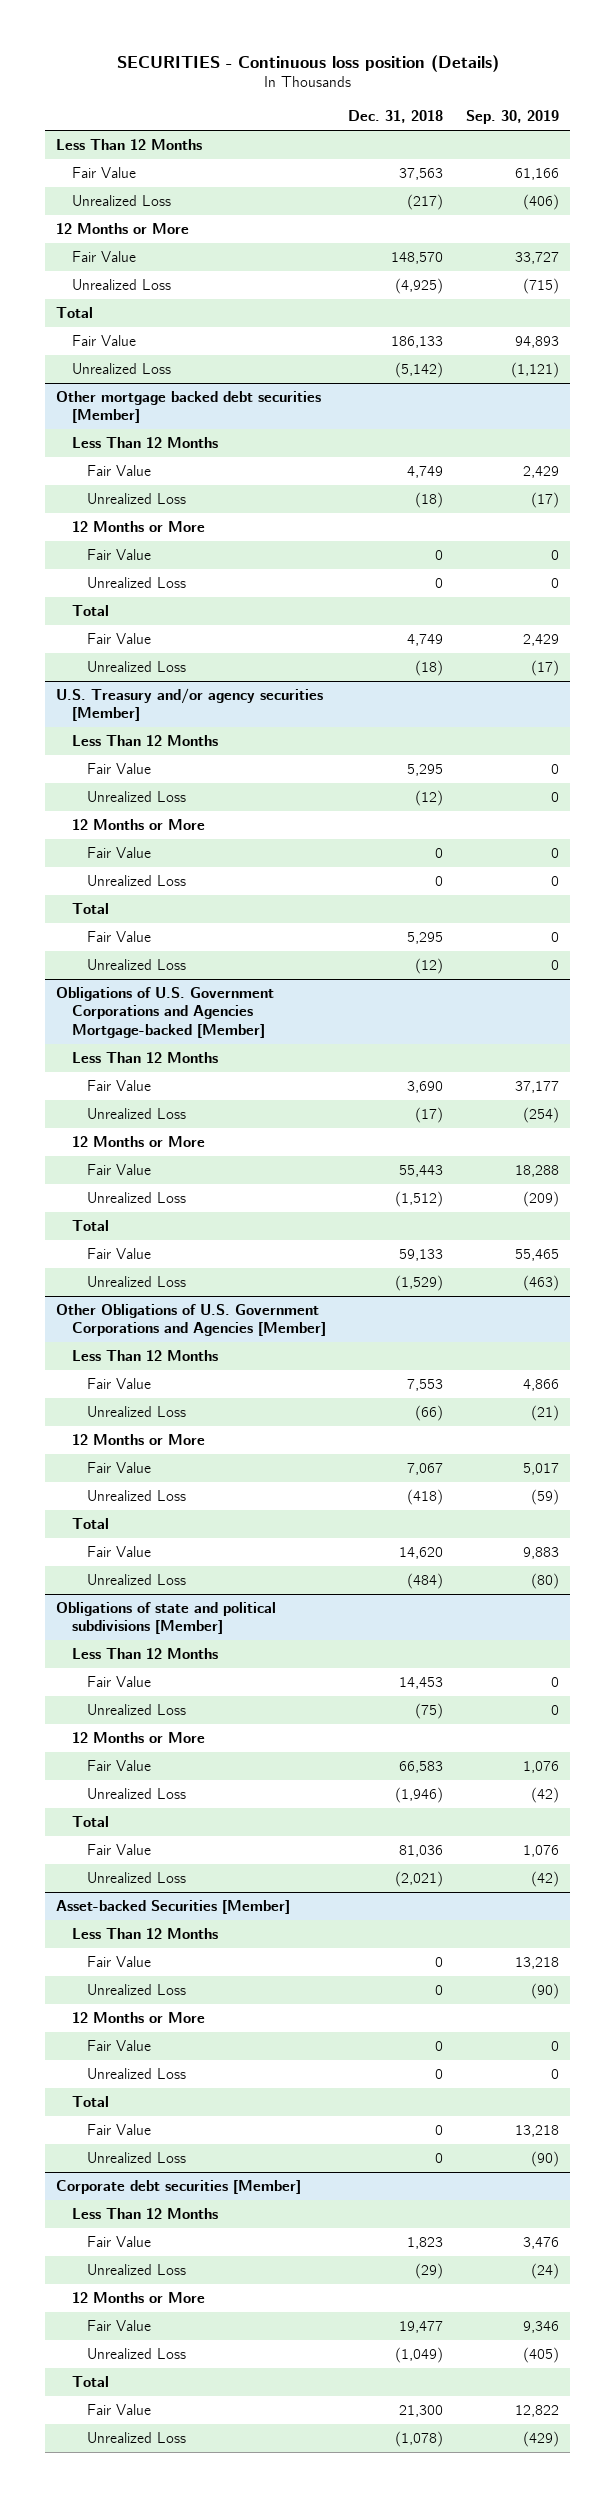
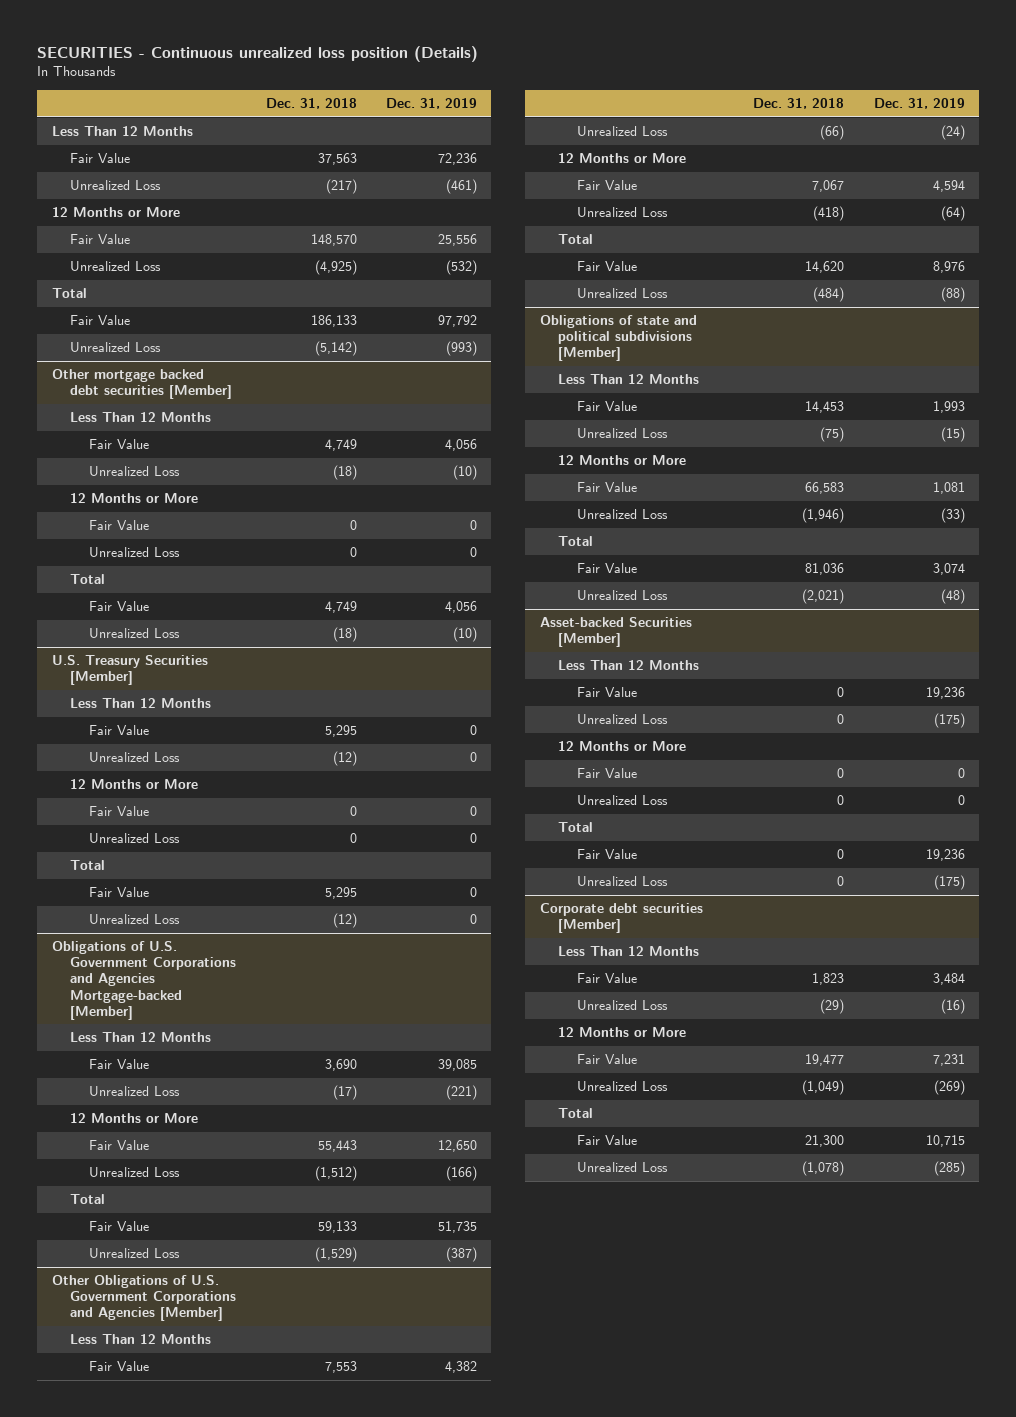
- SECURITIES - Continuous loss position (Details)
+ SECURITIES - Continuous unrealized loss position (Details)
- | Dec. 31, 2018 | Sep. 30, 2019
+ | Dec. 31, 2018 | Dec. 31, 2019
- U.S. Treasury and/or agency securities [Member]
+ U.S. Treasury Securities [Member]

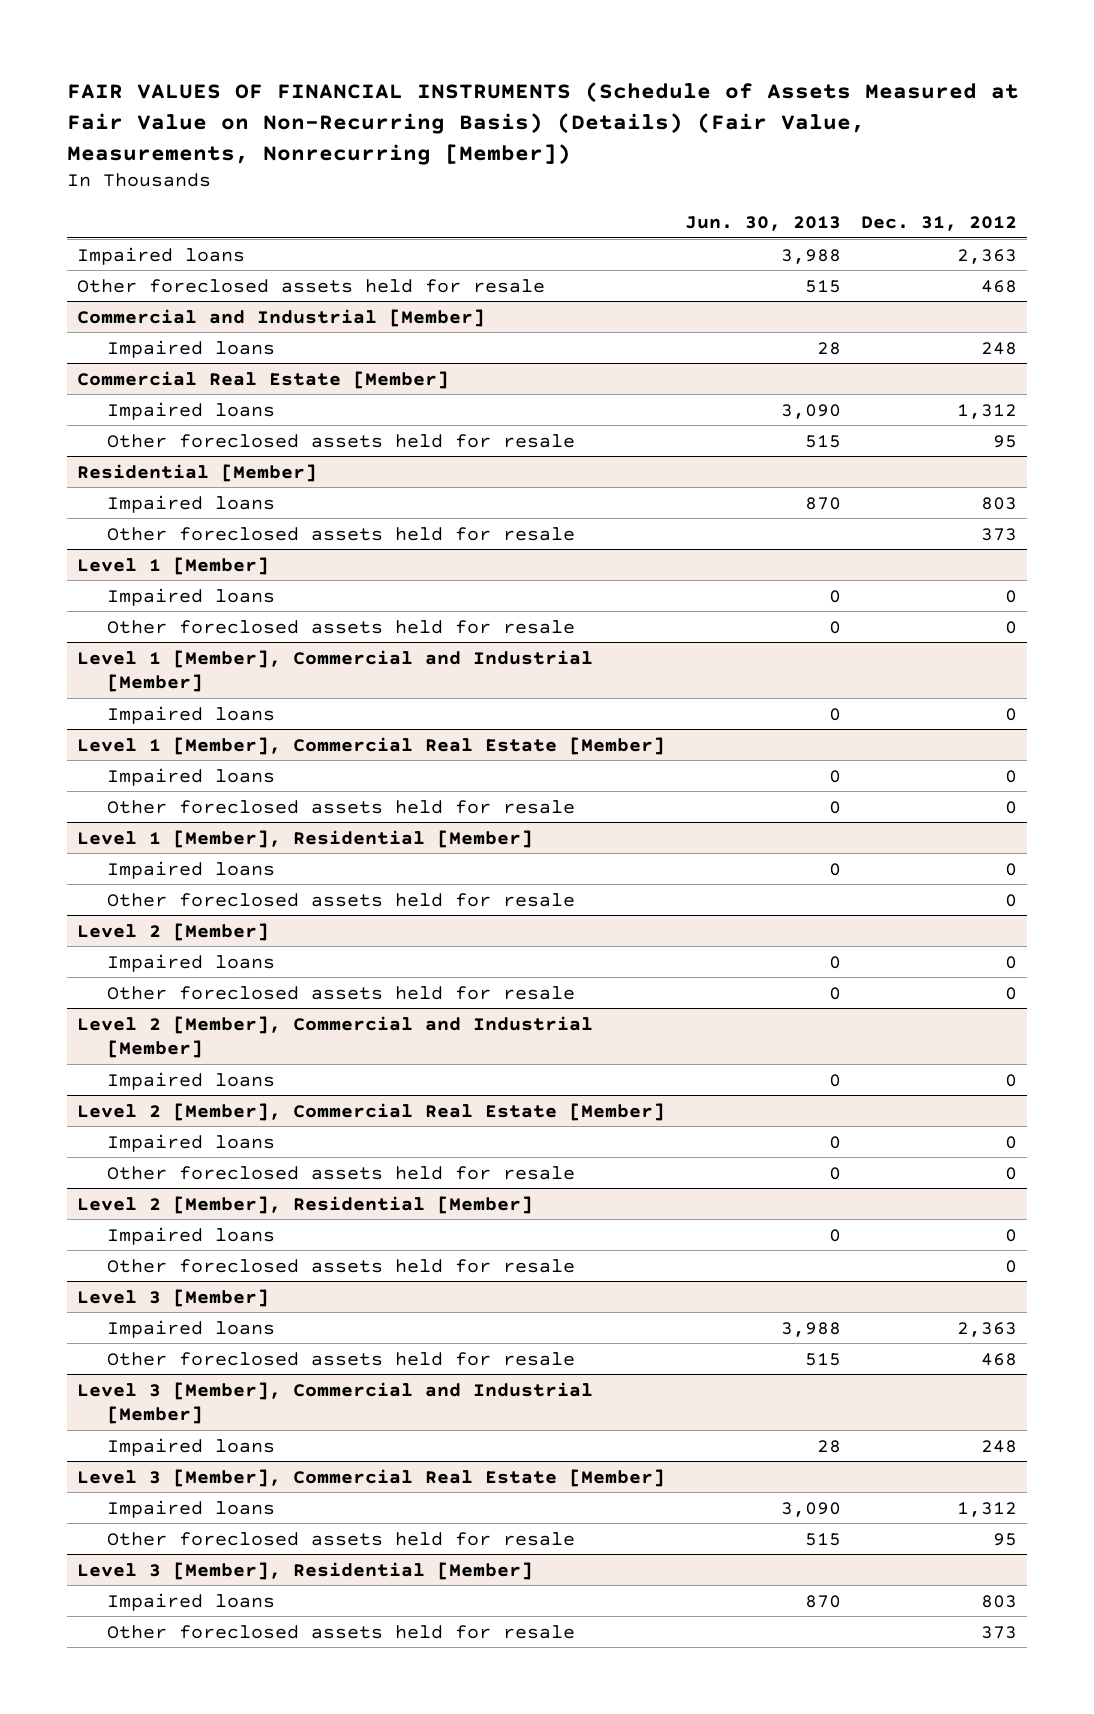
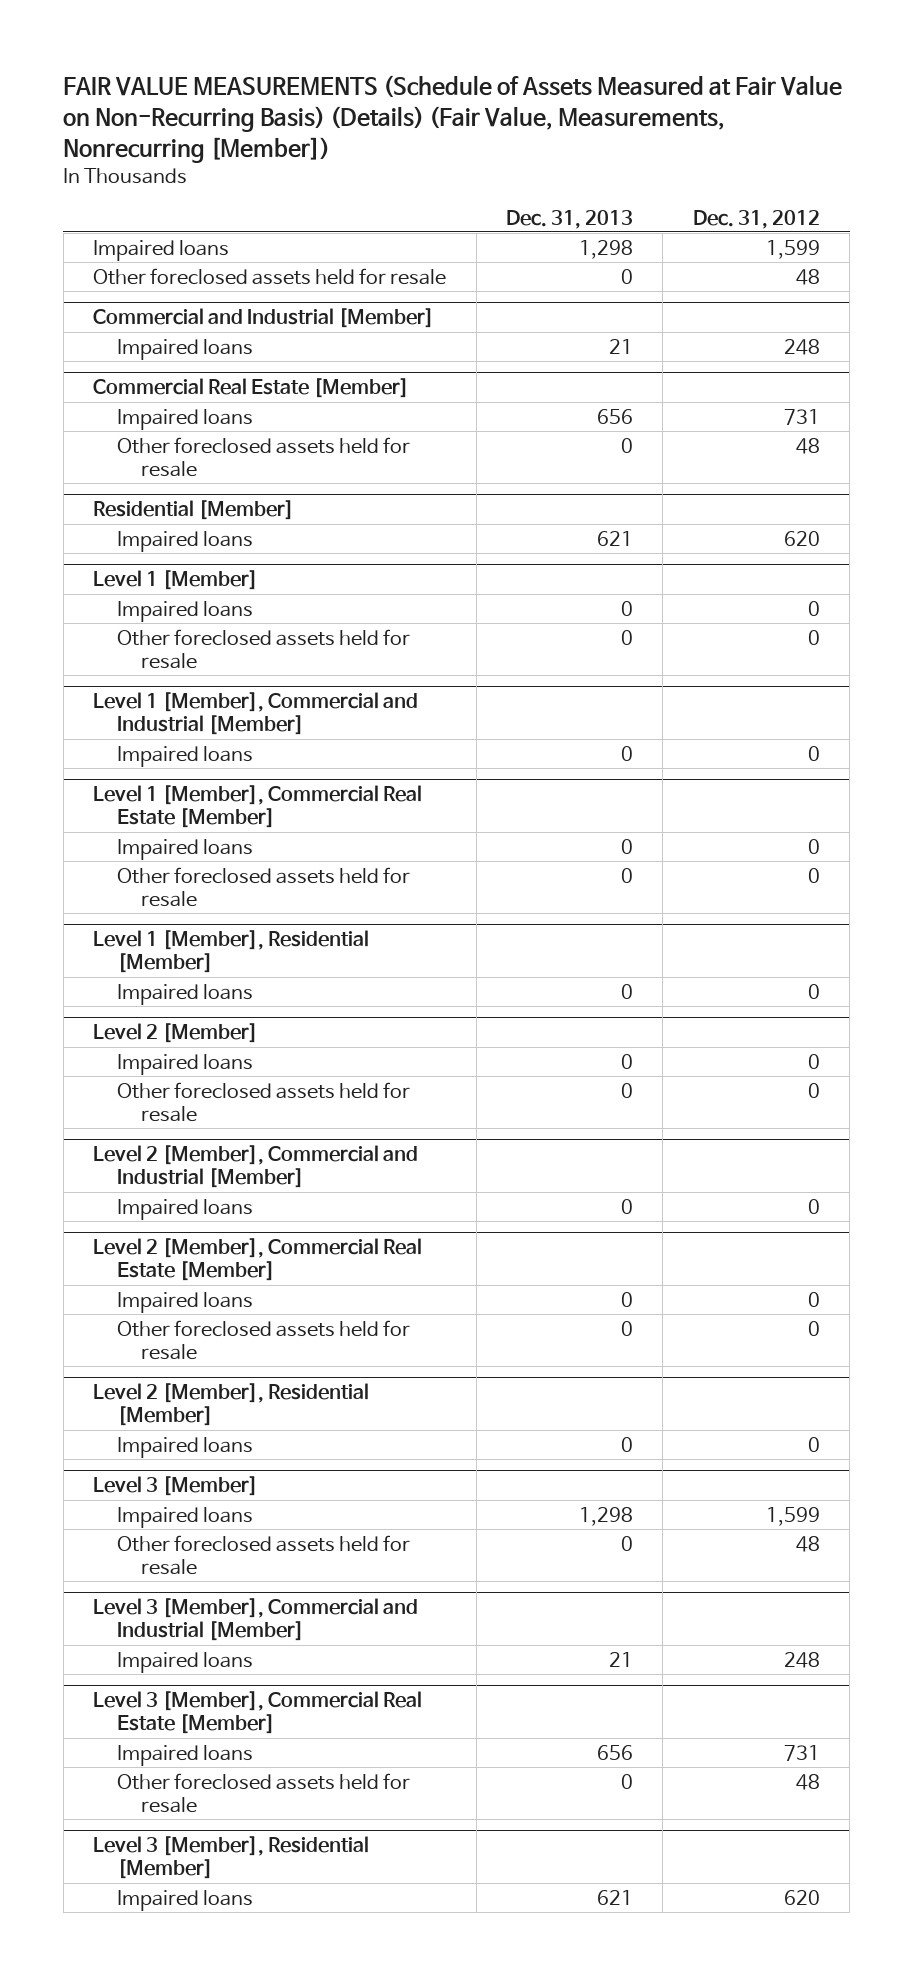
- FAIR VALUES OF FINANCIAL INSTRUMENTS (Schedule of Assets Measured at Fair Value on Non-Recurring Basis) (Details) (Fair Value, Measurements, Nonrecurring [Member])
+ FAIR VALUE MEASUREMENTS (Schedule of Assets Measured at Fair Value on Non-Recurring Basis) (Details) (Fair Value, Measurements, Nonrecurring [Member])
- | Jun. 30, 2013 | Dec. 31, 2012
+ | Dec. 31, 2013 | Dec. 31, 2012
- Impaired loans | 3,988 | 2,363
- Other foreclosed assets held for resale | 515 | 468
+ Impaired loans | 1,298 | 1,599
+ Other foreclosed assets held for resale | 0 | 48
@ Commercial Real Estate [Member]
- Impaired loans | 3,090 | 1,312
- Other foreclosed assets held for resale | 515 | 95
+ Impaired loans | 656 | 731
+ Other foreclosed assets held for resale | 0 | 48
@ Residential [Member]
- Impaired loans | 870 | 803
- Other foreclosed assets held for resale | | 373
+ Impaired loans | 621 | 620
@ Level 1 [Member], Residential [Member]
- Other foreclosed assets held for resale | | 0
@ Level 2 [Member], Residential [Member]
- Other foreclosed assets held for resale | | 0
@ Level 3 [Member]
- Impaired loans | 3,988 | 2,363
- Other foreclosed assets held for resale | 515 | 468
+ Impaired loans | 1,298 | 1,599
+ Other foreclosed assets held for resale | 0 | 48
@ Level 3 [Member], Commercial Real Estate [Member]
- Impaired loans | 3,090 | 1,312
- Other foreclosed assets held for resale | 515 | 95
+ Impaired loans | 656 | 731
+ Other foreclosed assets held for resale | 0 | 48
@ Level 3 [Member], Residential [Member]
- Impaired loans | 870 | 803
- Other foreclosed assets held for resale | | 373
+ Impaired loans | 621 | 620

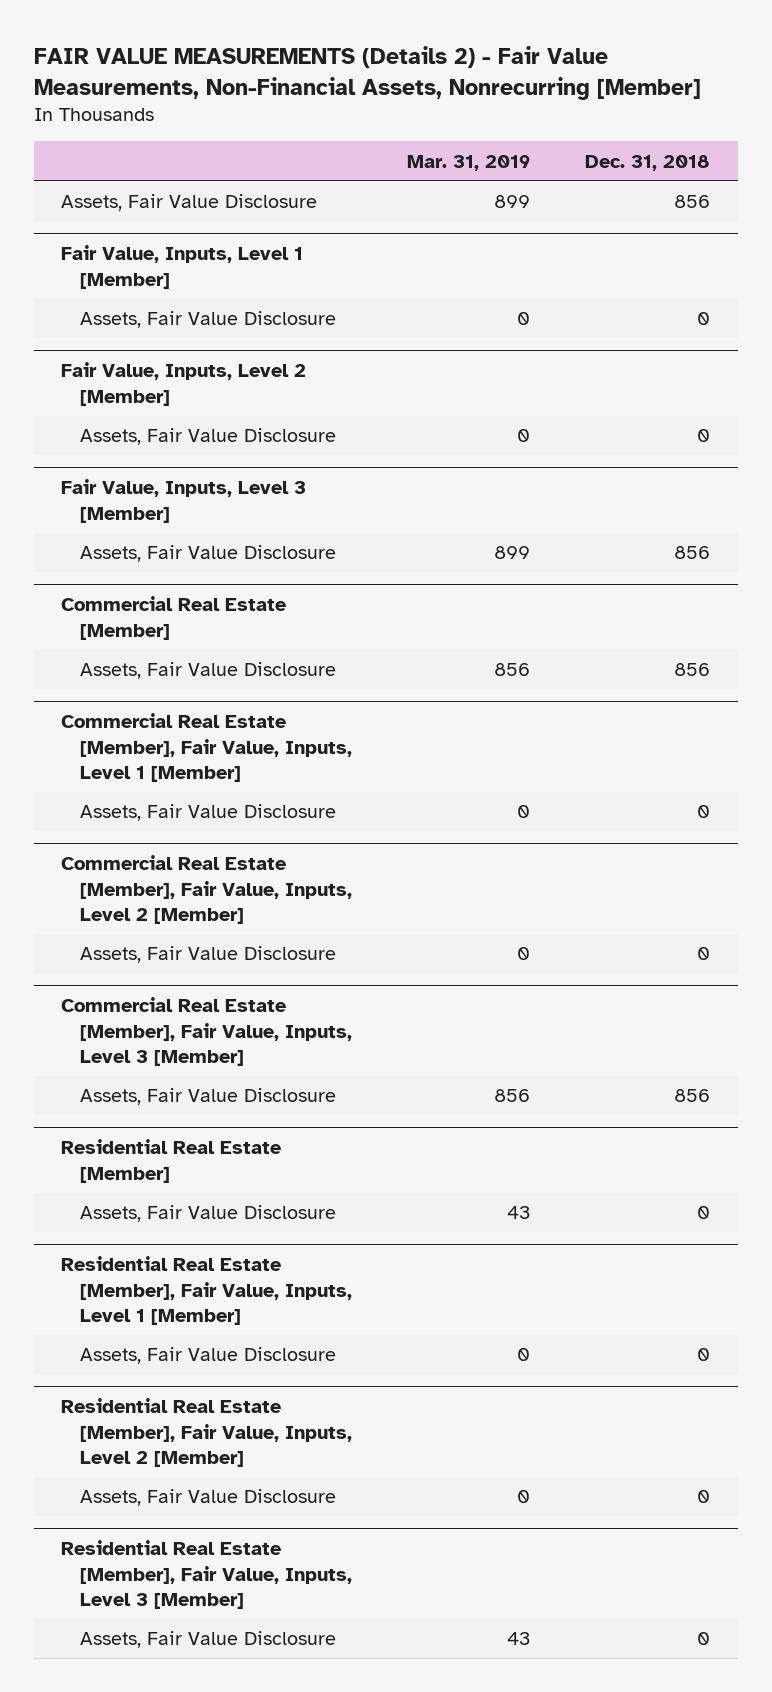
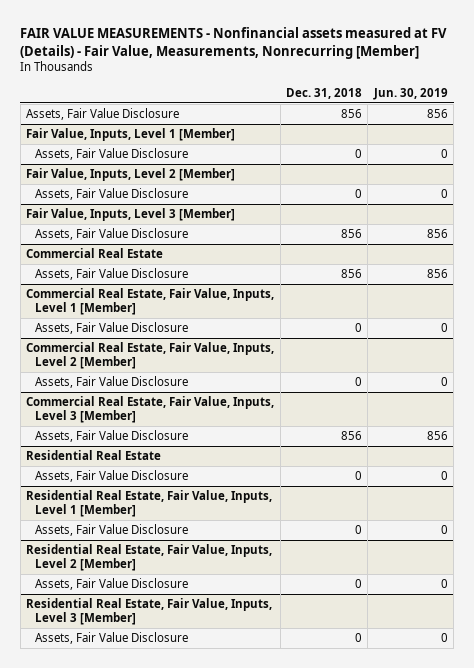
- FAIR VALUE MEASUREMENTS (Details 2) - Fair Value Measurements, Non-Financial Assets, Nonrecurring [Member]
+ FAIR VALUE MEASUREMENTS - Nonfinancial assets measured at FV (Details) - Fair Value, Measurements, Nonrecurring [Member]
- | Mar. 31, 2019 | Dec. 31, 2018
+ | Dec. 31, 2018 | Jun. 30, 2019
- Commercial Real Estate [Member]
+ Commercial Real Estate
- Commercial Real Estate [Member], Fair Value, Inputs, Level 1 [Member]
+ Commercial Real Estate, Fair Value, Inputs, Level 1 [Member]
- Commercial Real Estate [Member], Fair Value, Inputs, Level 2 [Member]
+ Commercial Real Estate, Fair Value, Inputs, Level 2 [Member]
- Commercial Real Estate [Member], Fair Value, Inputs, Level 3 [Member]
+ Commercial Real Estate, Fair Value, Inputs, Level 3 [Member]
- Residential Real Estate [Member]
+ Residential Real Estate
- Residential Real Estate [Member], Fair Value, Inputs, Level 1 [Member]
+ Residential Real Estate, Fair Value, Inputs, Level 1 [Member]
- Residential Real Estate [Member], Fair Value, Inputs, Level 2 [Member]
+ Residential Real Estate, Fair Value, Inputs, Level 2 [Member]
- Residential Real Estate [Member], Fair Value, Inputs, Level 3 [Member]
+ Residential Real Estate, Fair Value, Inputs, Level 3 [Member]

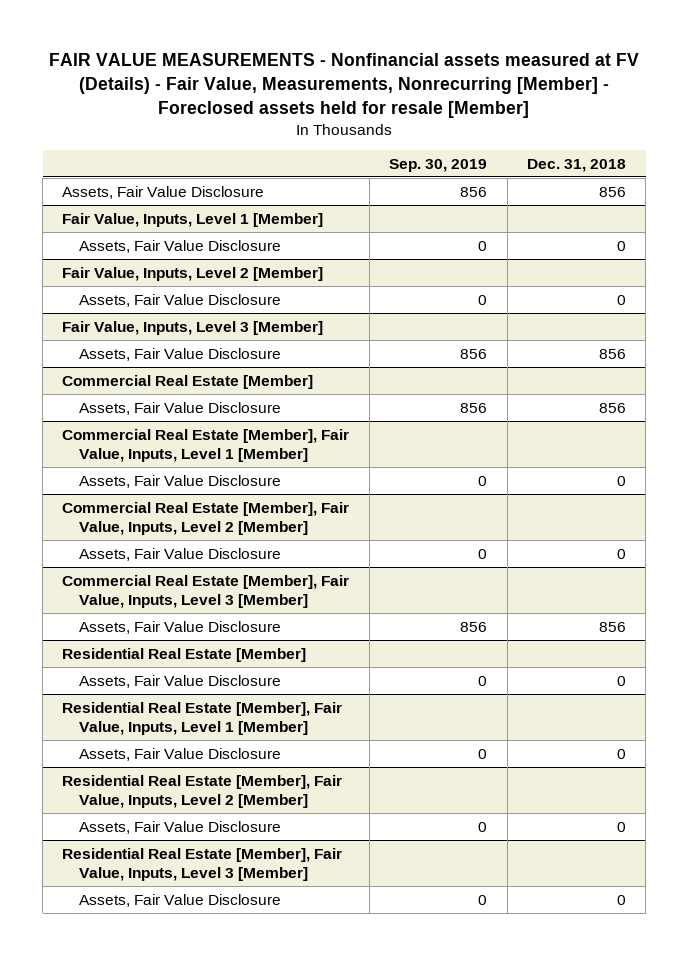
- FAIR VALUE MEASUREMENTS - Nonfinancial assets measured at FV (Details) - Fair Value, Measurements, Nonrecurring [Member]
+ FAIR VALUE MEASUREMENTS - Nonfinancial assets measured at FV (Details) - Fair Value, Measurements, Nonrecurring [Member] - Foreclosed assets held for resale [Member]
- | Dec. 31, 2018 | Jun. 30, 2019
+ | Sep. 30, 2019 | Dec. 31, 2018
- Commercial Real Estate
+ Commercial Real Estate [Member]
- Commercial Real Estate, Fair Value, Inputs, Level 1 [Member]
+ Commercial Real Estate [Member], Fair Value, Inputs, Level 1 [Member]
- Commercial Real Estate, Fair Value, Inputs, Level 2 [Member]
+ Commercial Real Estate [Member], Fair Value, Inputs, Level 2 [Member]
- Commercial Real Estate, Fair Value, Inputs, Level 3 [Member]
+ Commercial Real Estate [Member], Fair Value, Inputs, Level 3 [Member]
- Residential Real Estate
+ Residential Real Estate [Member]
- Residential Real Estate, Fair Value, Inputs, Level 1 [Member]
+ Residential Real Estate [Member], Fair Value, Inputs, Level 1 [Member]
- Residential Real Estate, Fair Value, Inputs, Level 2 [Member]
+ Residential Real Estate [Member], Fair Value, Inputs, Level 2 [Member]
- Residential Real Estate, Fair Value, Inputs, Level 3 [Member]
+ Residential Real Estate [Member], Fair Value, Inputs, Level 3 [Member]

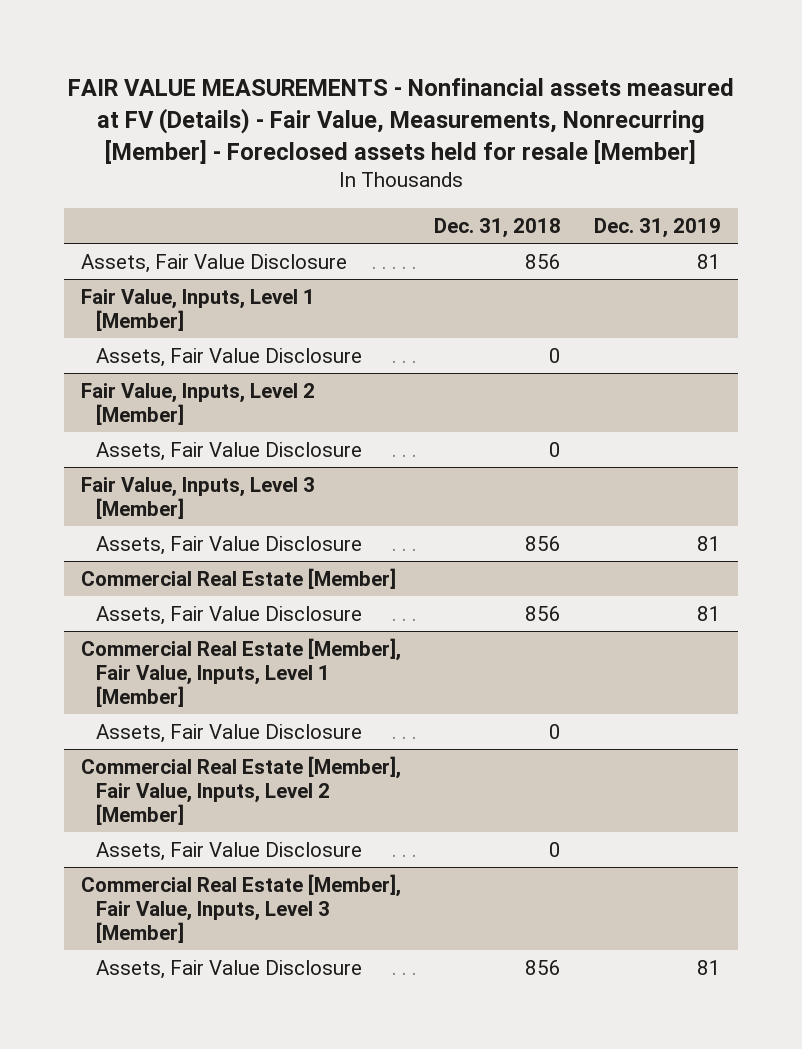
- | Sep. 30, 2019 | Dec. 31, 2018
+ | Dec. 31, 2018 | Dec. 31, 2019
- Residential Real Estate [Member]
- Assets, Fair Value Disclosure | 0 | 0
- Residential Real Estate [Member], Fair Value, Inputs, Level 1 [Member]
- Assets, Fair Value Disclosure | 0 | 0
- Residential Real Estate [Member], Fair Value, Inputs, Level 2 [Member]
- Assets, Fair Value Disclosure | 0 | 0
- Residential Real Estate [Member], Fair Value, Inputs, Level 3 [Member]
- Assets, Fair Value Disclosure | 0 | 0

